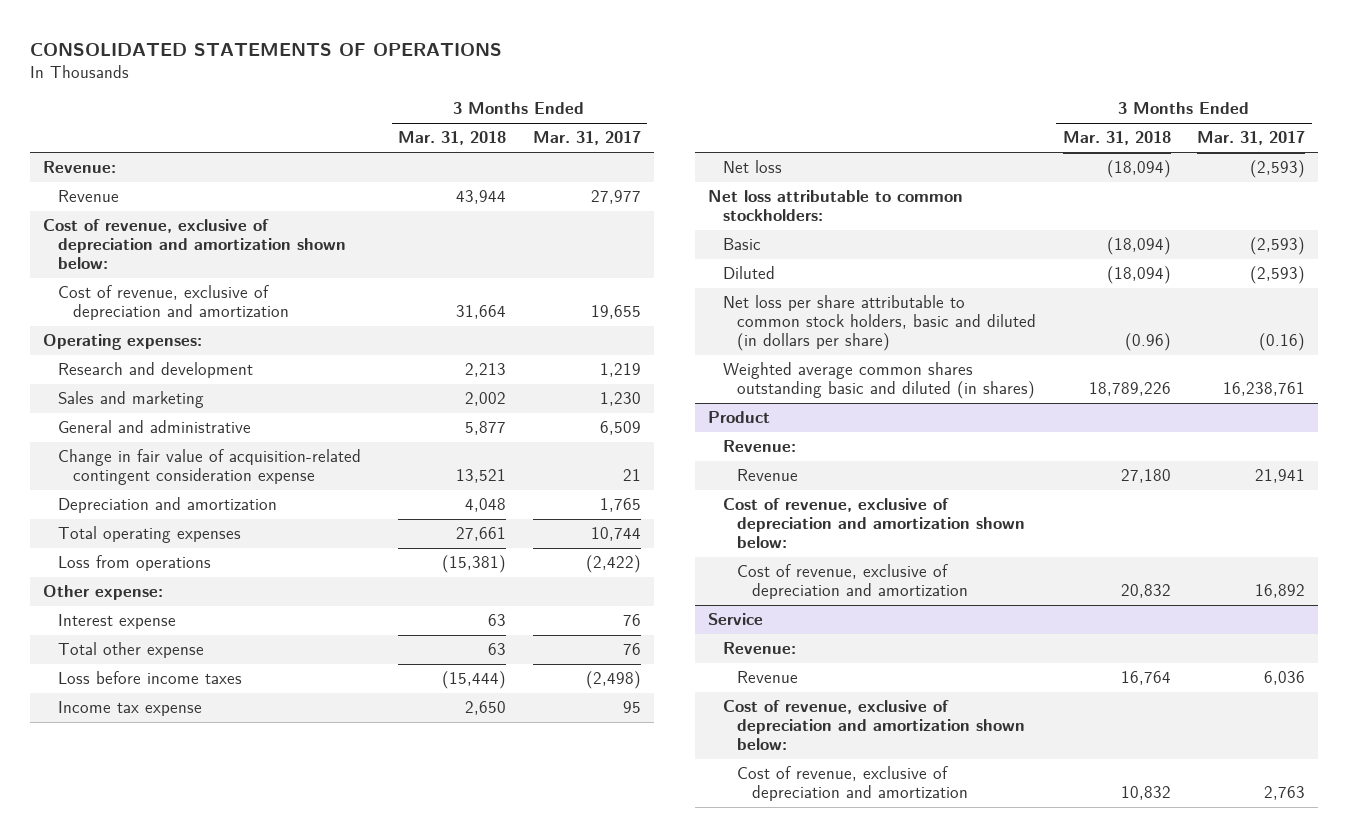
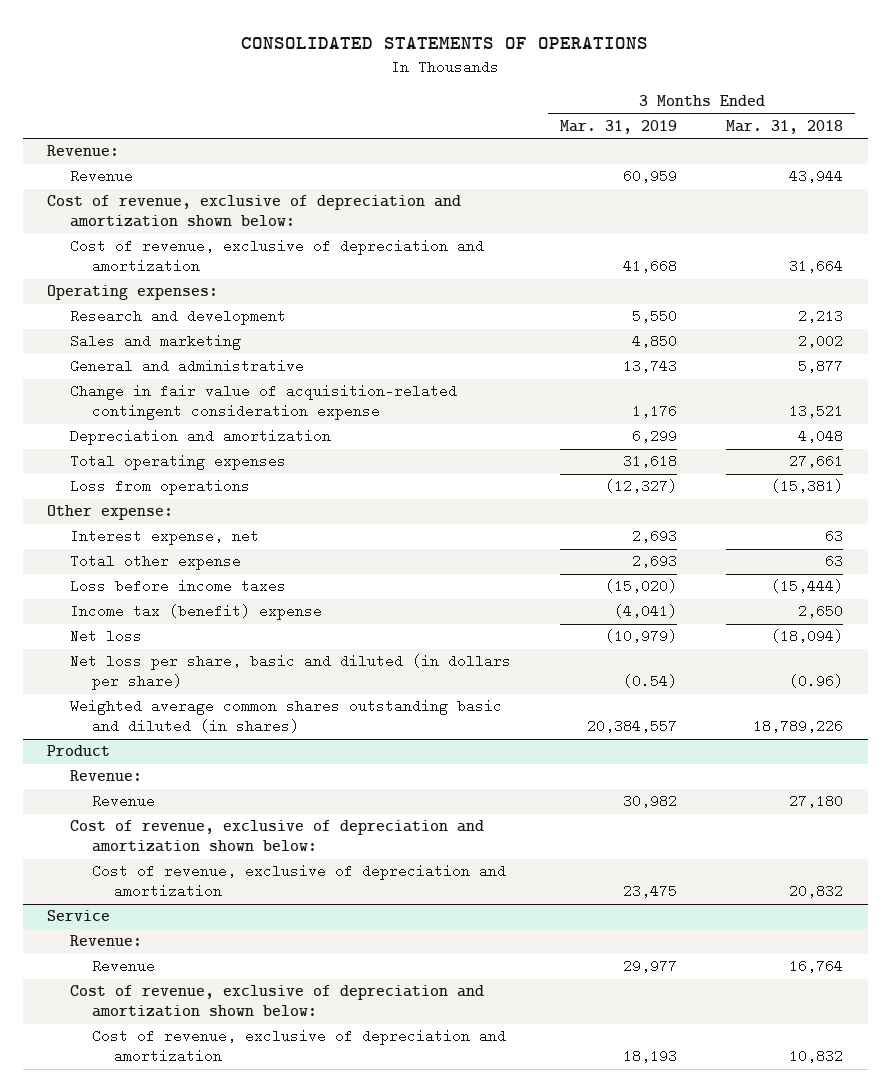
- | 3 Months Ended Mar. 31, 2018 | 3 Months Ended Mar. 31, 2017
+ | 3 Months Ended Mar. 31, 2019 | 3 Months Ended Mar. 31, 2018
- Interest expense | 63 | 76
+ Interest expense, net | 2,693 | 63
- Income tax expense | 2,650 | 95
+ Income tax (benefit) expense | (4,041) | 2,650
- Net loss attributable to common stockholders:
- Basic | (18,094) | (2,593)
- Diluted | (18,094) | (2,593)
- Net loss per share attributable to common stock holders, basic and diluted (in dollars per share) | (0.96) | (0.16)
+ Net loss per share, basic and diluted (in dollars per share) | (0.54) | (0.96)

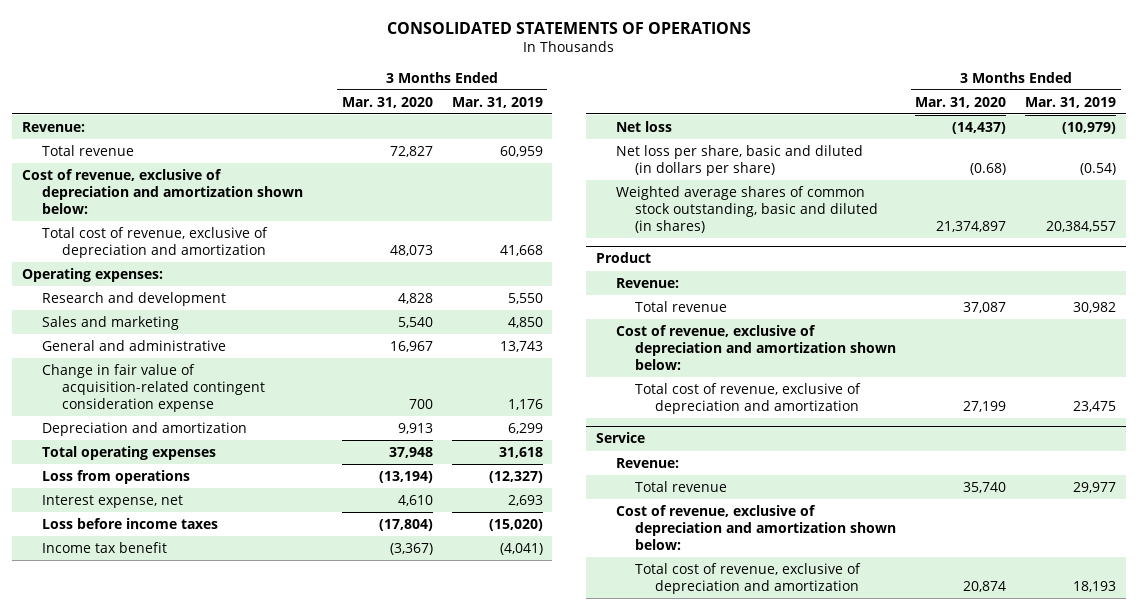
- | 3 Months Ended Mar. 31, 2019 | 3 Months Ended Mar. 31, 2018
+ | 3 Months Ended Mar. 31, 2020 | 3 Months Ended Mar. 31, 2019
- Revenue | 60,959 | 43,944
+ Total revenue | 72,827 | 60,959
- Cost of revenue, exclusive of depreciation and amortization | 41,668 | 31,664
+ Total cost of revenue, exclusive of depreciation and amortization | 48,073 | 41,668
- Other expense:
- Total other expense | 2,693 | 63
- Income tax (benefit) expense | (4,041) | 2,650
+ Income tax benefit | (3,367) | (4,041)
- Weighted average common shares outstanding basic and diluted (in shares) | 20,384,557 | 18,789,226
+ Weighted average shares of common stock outstanding, basic and diluted (in shares) | 21,374,897 | 20,384,557
@ Product
- Revenue | 30,982 | 27,180
+ Total revenue | 37,087 | 30,982
- Cost of revenue, exclusive of depreciation and amortization | 23,475 | 20,832
+ Total cost of revenue, exclusive of depreciation and amortization | 27,199 | 23,475
@ Service
- Revenue | 29,977 | 16,764
+ Total revenue | 35,740 | 29,977
- Cost of revenue, exclusive of depreciation and amortization | 18,193 | 10,832
+ Total cost of revenue, exclusive of depreciation and amortization | 20,874 | 18,193

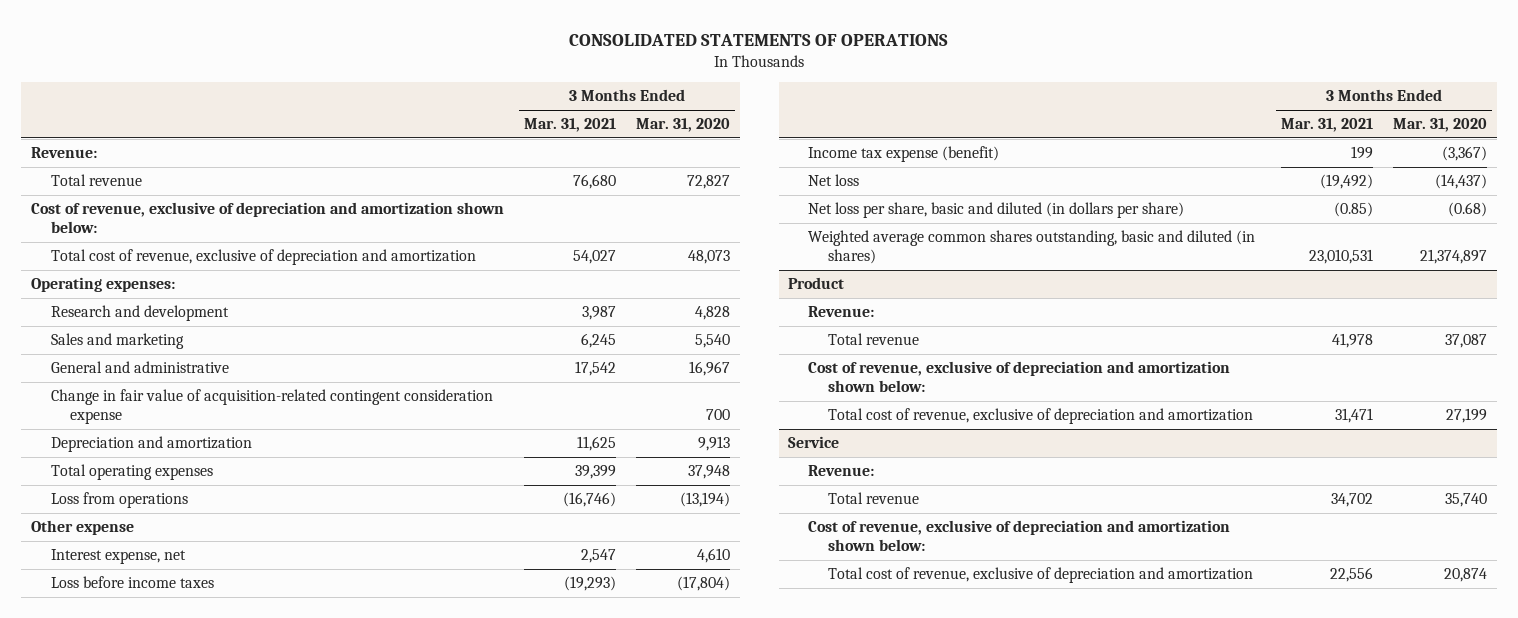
- | 3 Months Ended Mar. 31, 2020 | 3 Months Ended Mar. 31, 2019
+ | 3 Months Ended Mar. 31, 2021 | 3 Months Ended Mar. 31, 2020
+ Other expense
- Income tax benefit | (3,367) | (4,041)
+ Income tax expense (benefit) | 199 | (3,367)
- Weighted average shares of common stock outstanding, basic and diluted (in shares) | 21,374,897 | 20,384,557
+ Weighted average common shares outstanding, basic and diluted (in shares) | 23,010,531 | 21,374,897

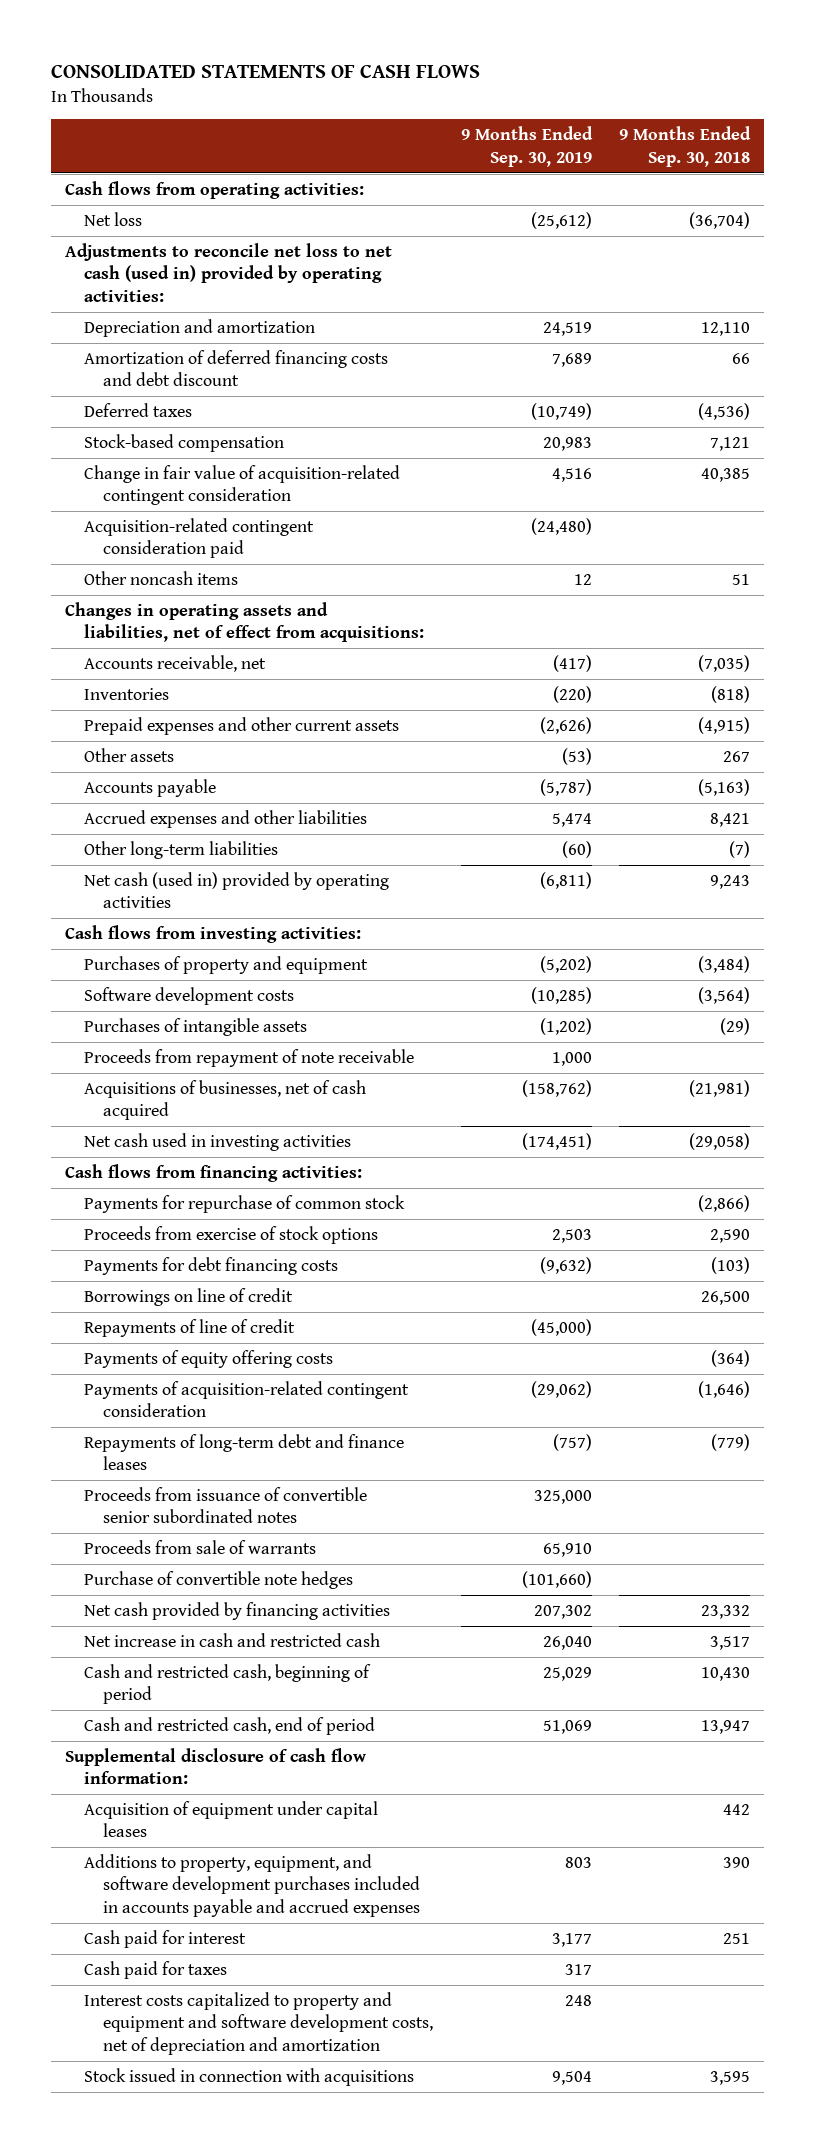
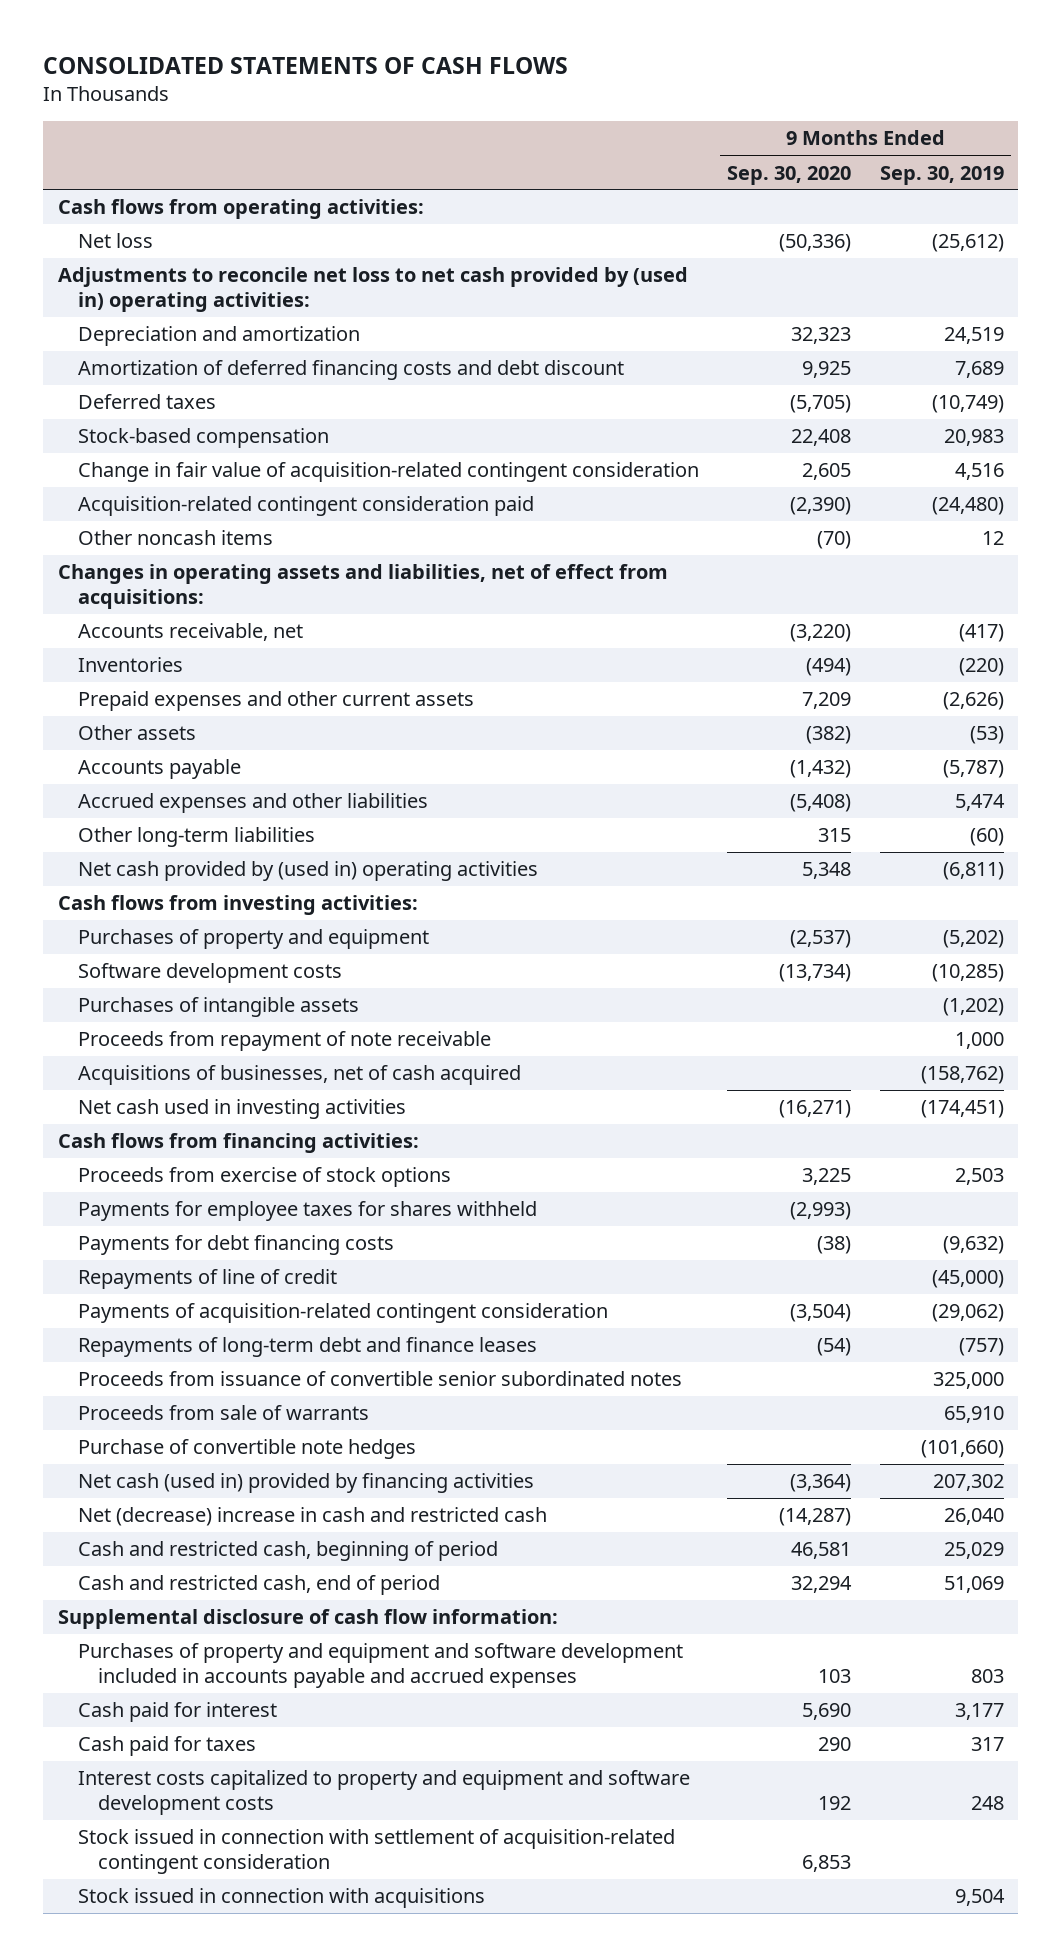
- | 9 Months Ended Sep. 30, 2019 | 9 Months Ended Sep. 30, 2018
+ | 9 Months Ended Sep. 30, 2020 | 9 Months Ended Sep. 30, 2019
- Adjustments to reconcile net loss to net cash (used in) provided by operating activities:
+ Adjustments to reconcile net loss to net cash provided by (used in) operating activities:
- Net cash (used in) provided by operating activities | (6,811) | 9,243
+ Net cash provided by (used in) operating activities | 5,348 | (6,811)
- Payments for repurchase of common stock | | (2,866)
+ Payments for employee taxes for shares withheld | (2,993) |
- Borrowings on line of credit | | 26,500
- Payments of equity offering costs | | (364)
- Net cash provided by financing activities | 207,302 | 23,332
- Net increase in cash and restricted cash | 26,040 | 3,517
+ Net cash (used in) provided by financing activities | (3,364) | 207,302
+ Net (decrease) increase in cash and restricted cash | (14,287) | 26,040
- Acquisition of equipment under capital leases | | 442
- Additions to property, equipment, and software development purchases included in accounts payable and accrued expenses | 803 | 390
+ Purchases of property and equipment and software development included in accounts payable and accrued expenses | 103 | 803
- Interest costs capitalized to property and equipment and software development costs, net of depreciation and amortization | 248 |
+ Interest costs capitalized to property and equipment and software development costs | 192 | 248
+ Stock issued in connection with settlement of acquisition-related contingent consideration | 6,853 |

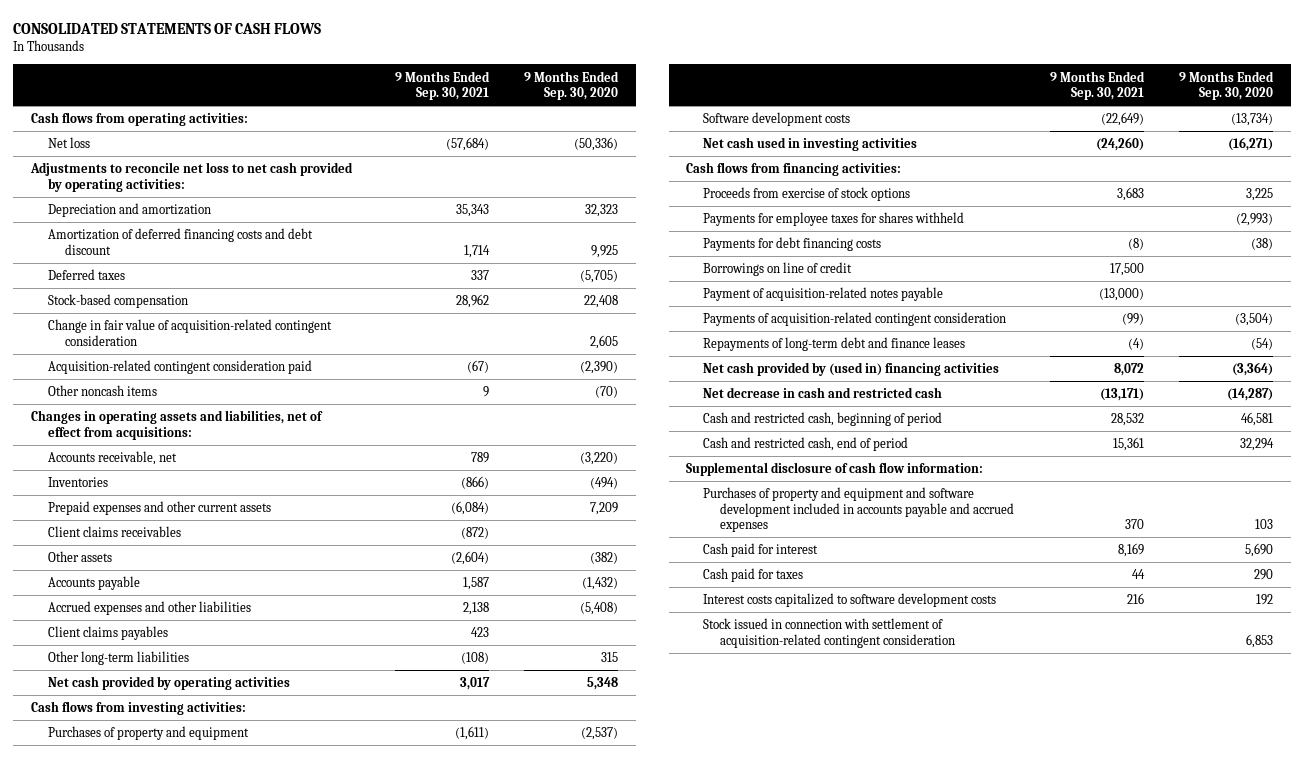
- | 9 Months Ended Sep. 30, 2020 | 9 Months Ended Sep. 30, 2019
+ | 9 Months Ended Sep. 30, 2021 | 9 Months Ended Sep. 30, 2020
- Adjustments to reconcile net loss to net cash provided by (used in) operating activities:
+ Adjustments to reconcile net loss to net cash provided by operating activities:
+ Client claims receivables | (872) |
+ Client claims payables | 423 |
- Net cash provided by (used in) operating activities | 5,348 | (6,811)
+ Net cash provided by operating activities | 3,017 | 5,348
- Purchases of intangible assets | | (1,202)
- Proceeds from repayment of note receivable | | 1,000
- Acquisitions of businesses, net of cash acquired | | (158,762)
- Repayments of line of credit | | (45,000)
+ Borrowings on line of credit | 17,500 |
+ Payment of acquisition-related notes payable | (13,000) |
- Proceeds from issuance of convertible senior subordinated notes | | 325,000
- Proceeds from sale of warrants | | 65,910
- Purchase of convertible note hedges | | (101,660)
- Net cash (used in) provided by financing activities | (3,364) | 207,302
- Net (decrease) increase in cash and restricted cash | (14,287) | 26,040
+ Net cash provided by (used in) financing activities | 8,072 | (3,364)
+ Net decrease in cash and restricted cash | (13,171) | (14,287)
- Interest costs capitalized to property and equipment and software development costs | 192 | 248
+ Interest costs capitalized to software development costs | 216 | 192
- Stock issued in connection with acquisitions | | 9,504

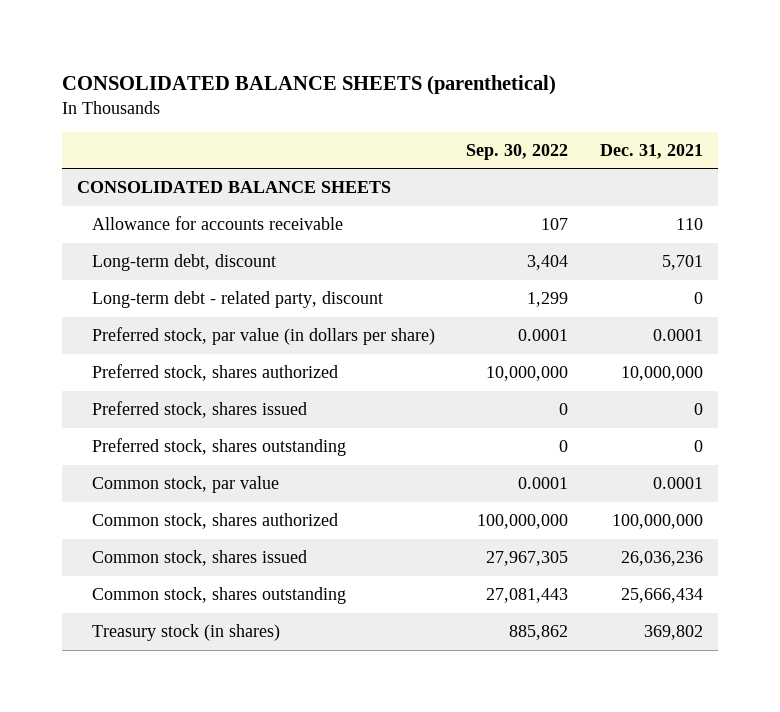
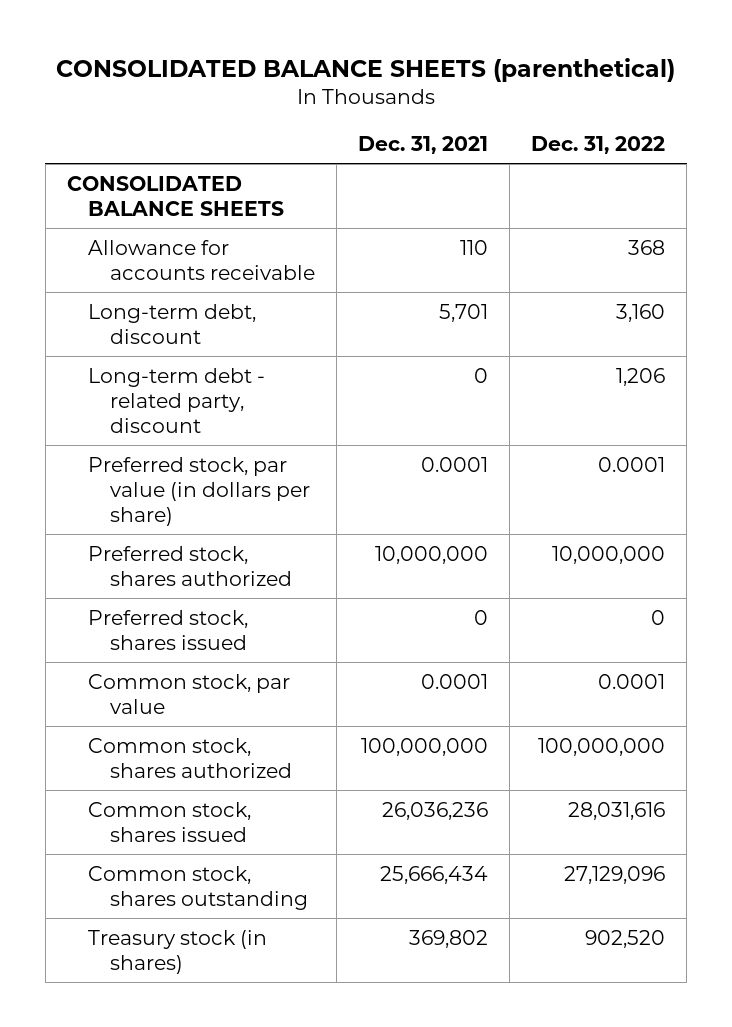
- | Sep. 30, 2022 | Dec. 31, 2021
+ | Dec. 31, 2021 | Dec. 31, 2022
- Preferred stock, shares outstanding | 0 | 0

